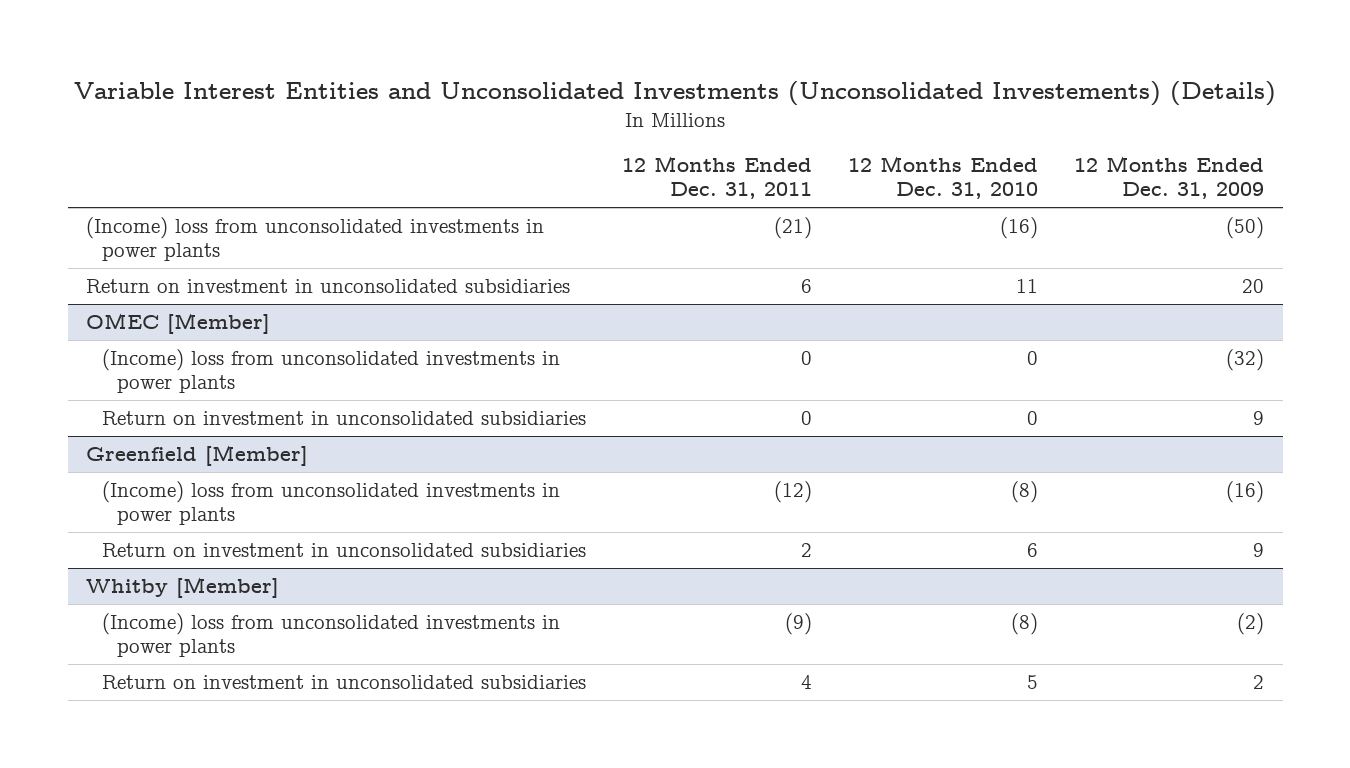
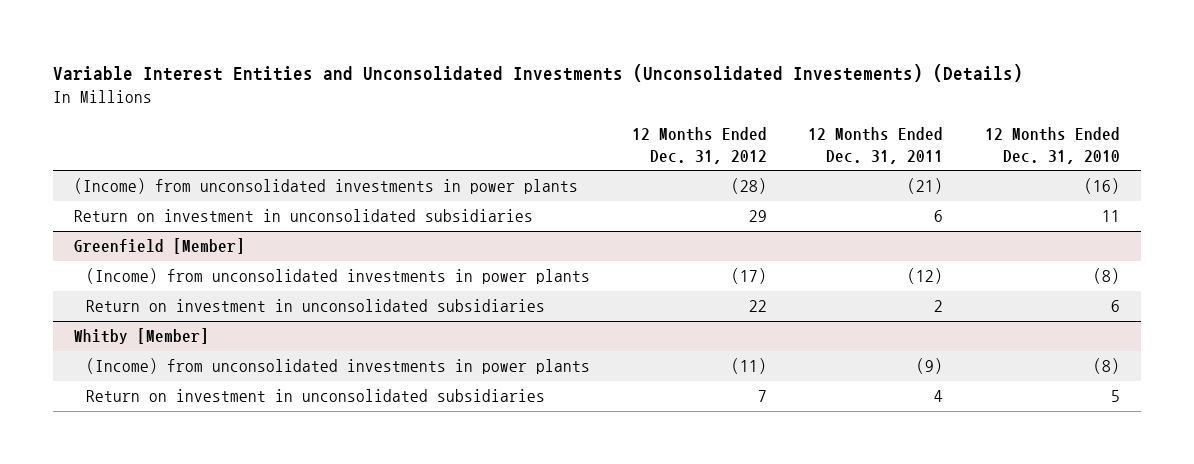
- | 12 Months Ended Dec. 31, 2011 | 12 Months Ended Dec. 31, 2010 | 12 Months Ended Dec. 31, 2009
+ | 12 Months Ended Dec. 31, 2012 | 12 Months Ended Dec. 31, 2011 | 12 Months Ended Dec. 31, 2010
- (Income) loss from unconsolidated investments in power plants | (21) | (16) | (50)
+ (Income) from unconsolidated investments in power plants | (28) | (21) | (16)
- OMEC [Member]
- (Income) loss from unconsolidated investments in power plants | 0 | 0 | (32)
- Return on investment in unconsolidated subsidiaries | 0 | 0 | 9
@ Greenfield [Member]
- (Income) loss from unconsolidated investments in power plants | (12) | (8) | (16)
+ (Income) from unconsolidated investments in power plants | (17) | (12) | (8)
@ Whitby [Member]
- (Income) loss from unconsolidated investments in power plants | (9) | (8) | (2)
+ (Income) from unconsolidated investments in power plants | (11) | (9) | (8)

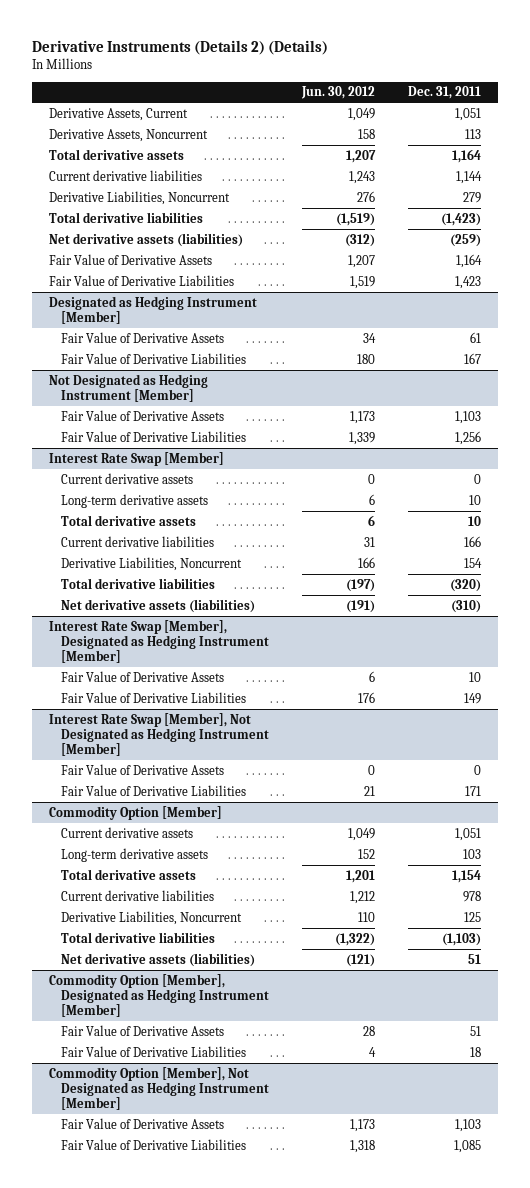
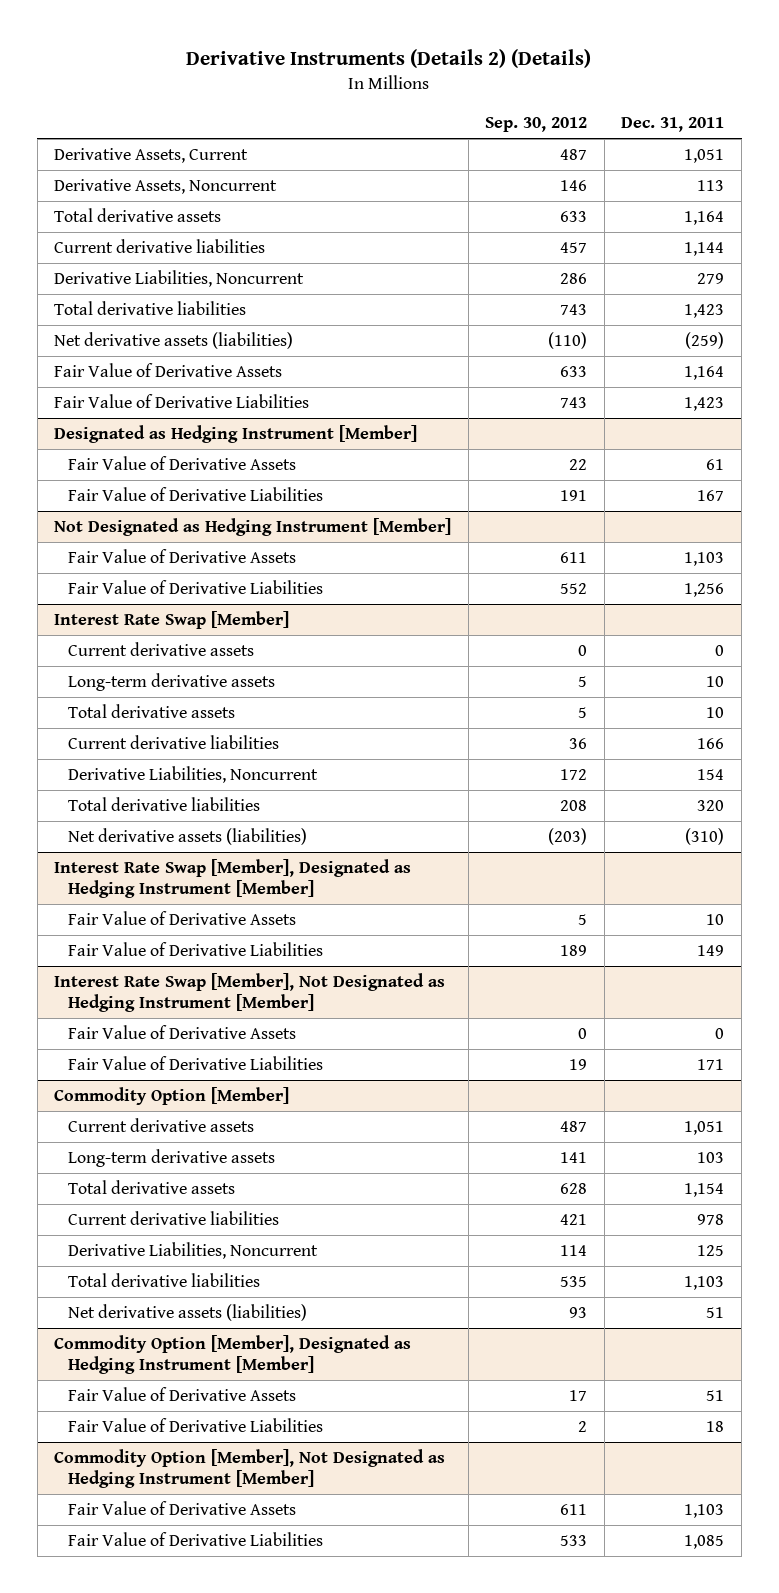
- | Jun. 30, 2012 | Dec. 31, 2011
+ | Sep. 30, 2012 | Dec. 31, 2011
- Total derivative liabilities | (1,519) | (1,423)
+ Total derivative liabilities | 743 | 1,423
@ Interest Rate Swap [Member]
- Total derivative liabilities | (197) | (320)
+ Total derivative liabilities | 208 | 320
@ Commodity Option [Member]
- Total derivative liabilities | (1,322) | (1,103)
+ Total derivative liabilities | 535 | 1,103

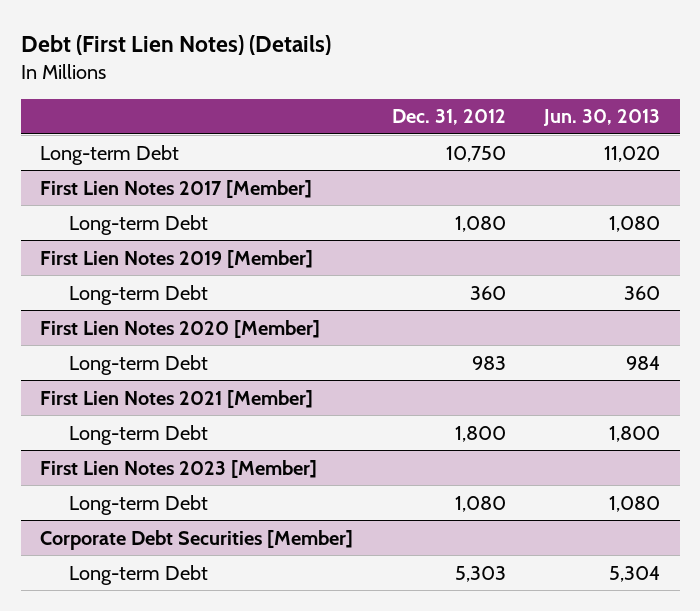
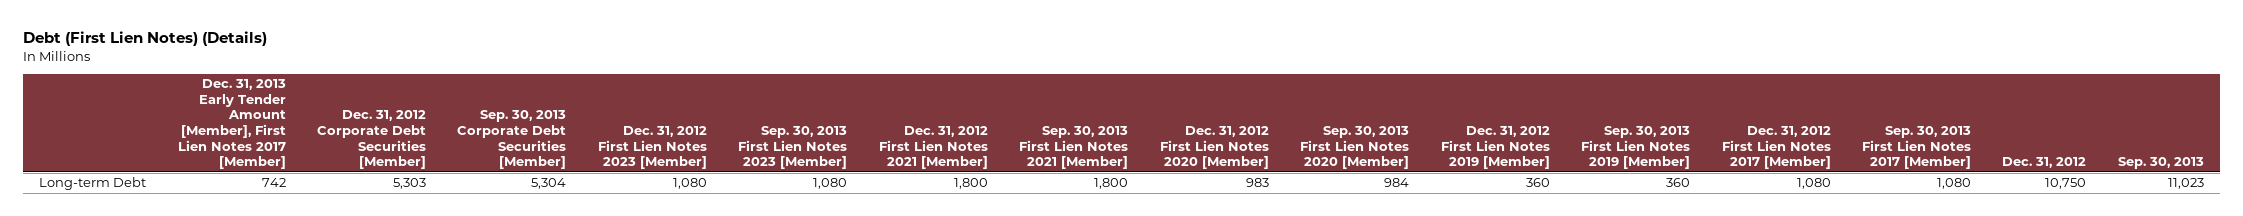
- | Dec. 31, 2012 | Jun. 30, 2013
+ | Dec. 31, 2013 Early Tender Amount [Member], First Lien Notes 2017 [Member] | Dec. 31, 2012 Corporate Debt Securities [Member] | Sep. 30, 2013 Corporate Debt Securities [Member] | Dec. 31, 2012 First Lien Notes 2023 [Member] | Sep. 30, 2013 First Lien Notes 2023 [Member] | Dec. 31, 2012 First Lien Notes 2021 [Member] | Sep. 30, 2013 First Lien Notes 2021 [Member] | Dec. 31, 2012 First Lien Notes 2020 [Member] | Sep. 30, 2013 First Lien Notes 2020 [Member] | Dec. 31, 2012 First Lien Notes 2019 [Member] | Sep. 30, 2013 First Lien Notes 2019 [Member] | Dec. 31, 2012 First Lien Notes 2017 [Member] | Sep. 30, 2013 First Lien Notes 2017 [Member] | Dec. 31, 2012 | Sep. 30, 2013
- First Lien Notes 2017 [Member]
- Long-term Debt | 1,080 | 1,080
- First Lien Notes 2019 [Member]
- Long-term Debt | 360 | 360
- First Lien Notes 2020 [Member]
- Long-term Debt | 983 | 984
- First Lien Notes 2021 [Member]
- Long-term Debt | 1,800 | 1,800
- First Lien Notes 2023 [Member]
- Long-term Debt | 1,080 | 1,080
- Corporate Debt Securities [Member]
- Long-term Debt | 5,303 | 5,304

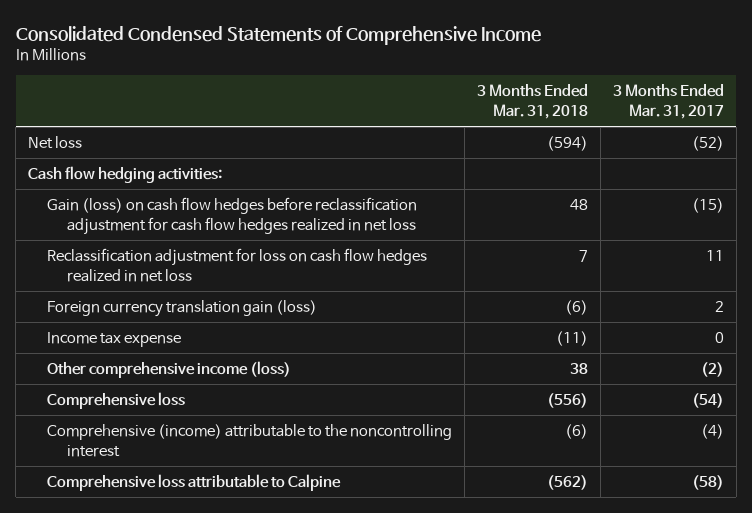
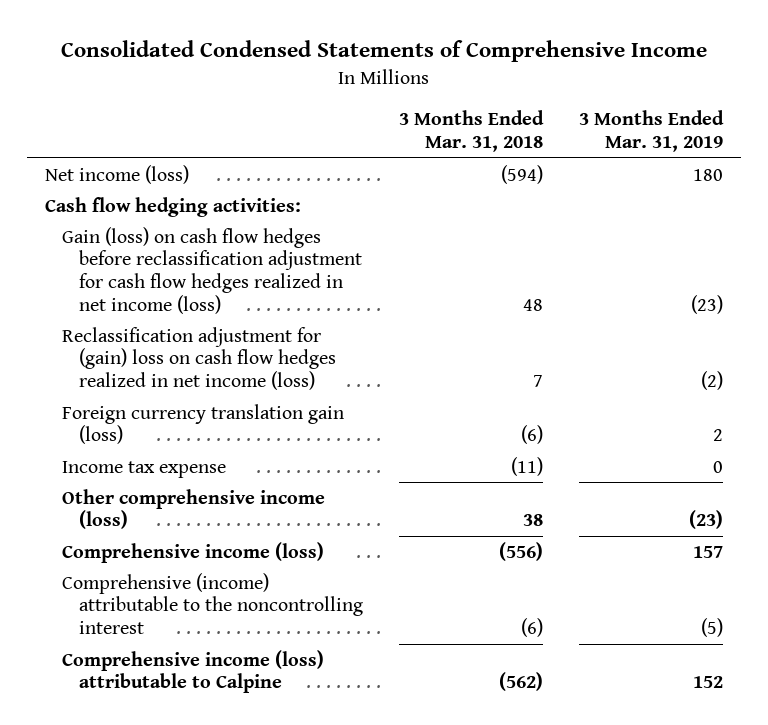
- | 3 Months Ended Mar. 31, 2018 | 3 Months Ended Mar. 31, 2017
+ | 3 Months Ended Mar. 31, 2018 | 3 Months Ended Mar. 31, 2019
- Net loss | (594) | (52)
+ Net income (loss) | (594) | 180
- Gain (loss) on cash flow hedges before reclassification adjustment for cash flow hedges realized in net loss | 48 | (15)
- Reclassification adjustment for loss on cash flow hedges realized in net loss | 7 | 11
+ Gain (loss) on cash flow hedges before reclassification adjustment for cash flow hedges realized in net income (loss) | 48 | (23)
+ Reclassification adjustment for (gain) loss on cash flow hedges realized in net income (loss) | 7 | (2)
- Comprehensive loss | (556) | (54)
+ Comprehensive income (loss) | (556) | 157
- Comprehensive loss attributable to Calpine | (562) | (58)
+ Comprehensive income (loss) attributable to Calpine | (562) | 152

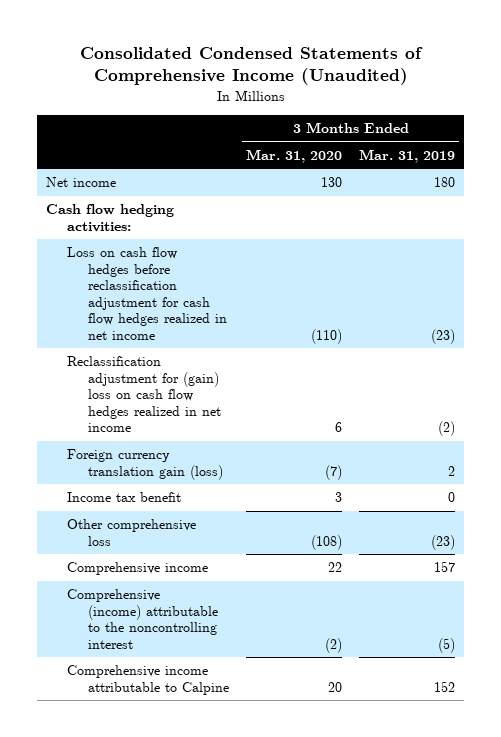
- Consolidated Condensed Statements of Comprehensive Income
+ Consolidated Condensed Statements of Comprehensive Income (Unaudited)
- | 3 Months Ended Mar. 31, 2018 | 3 Months Ended Mar. 31, 2019
+ | 3 Months Ended Mar. 31, 2020 | 3 Months Ended Mar. 31, 2019
- Net income (loss) | (594) | 180
+ Net income | 130 | 180
- Gain (loss) on cash flow hedges before reclassification adjustment for cash flow hedges realized in net income (loss) | 48 | (23)
- Reclassification adjustment for (gain) loss on cash flow hedges realized in net income (loss) | 7 | (2)
+ Loss on cash flow hedges before reclassification adjustment for cash flow hedges realized in net income | (110) | (23)
+ Reclassification adjustment for (gain) loss on cash flow hedges realized in net income | 6 | (2)
- Income tax expense | (11) | 0
- Other comprehensive income (loss) | 38 | (23)
- Comprehensive income (loss) | (556) | 157
+ Income tax benefit | 3 | 0
+ Other comprehensive loss | (108) | (23)
+ Comprehensive income | 22 | 157
- Comprehensive income (loss) attributable to Calpine | (562) | 152
+ Comprehensive income attributable to Calpine | 20 | 152

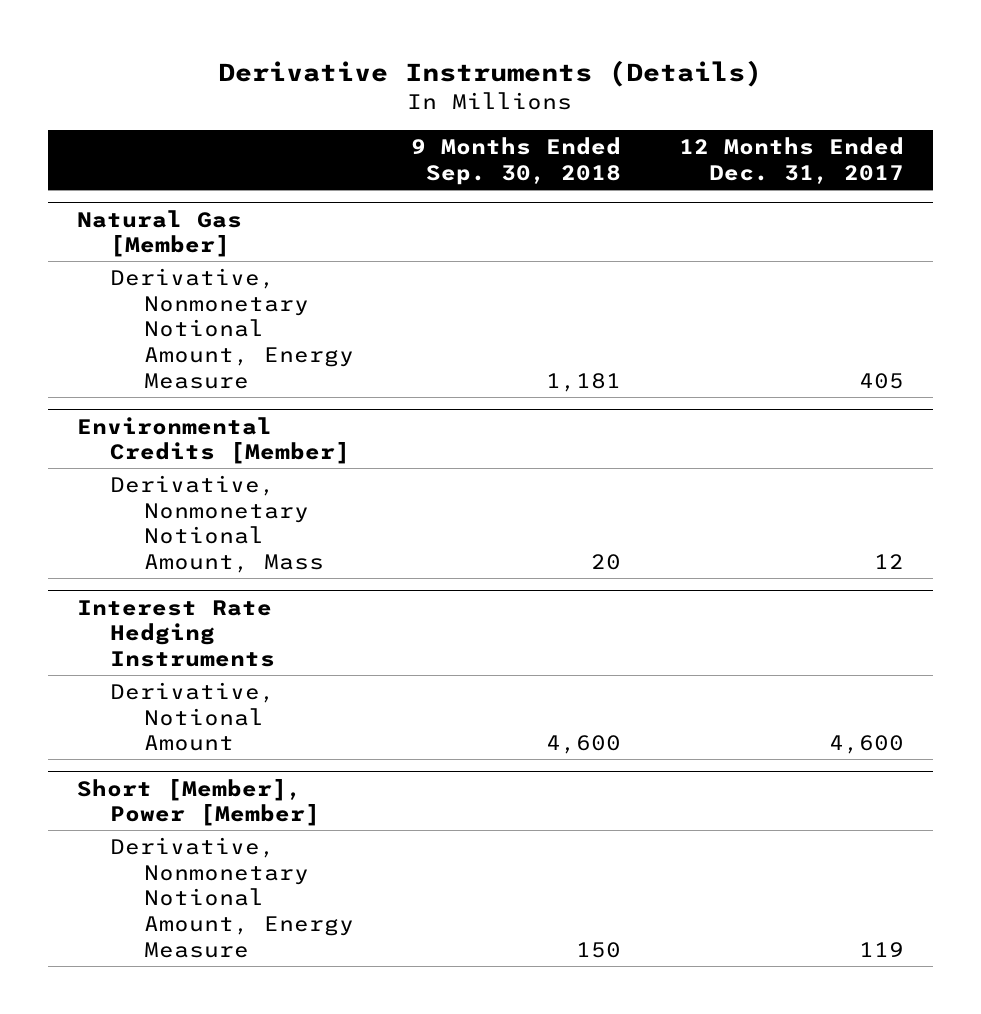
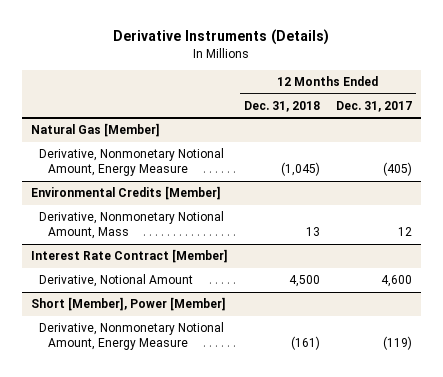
- | 9 Months Ended Sep. 30, 2018 | 12 Months Ended Dec. 31, 2017
+ | 12 Months Ended Dec. 31, 2018 | 12 Months Ended Dec. 31, 2017
@ Natural Gas [Member]
- Derivative, Nonmonetary Notional Amount, Energy Measure | 1,181 | 405
+ Derivative, Nonmonetary Notional Amount, Energy Measure | (1,045) | (405)
- Interest Rate Hedging Instruments
+ Interest Rate Contract [Member]
@ Short [Member], Power [Member]
- Derivative, Nonmonetary Notional Amount, Energy Measure | 150 | 119
+ Derivative, Nonmonetary Notional Amount, Energy Measure | (161) | (119)

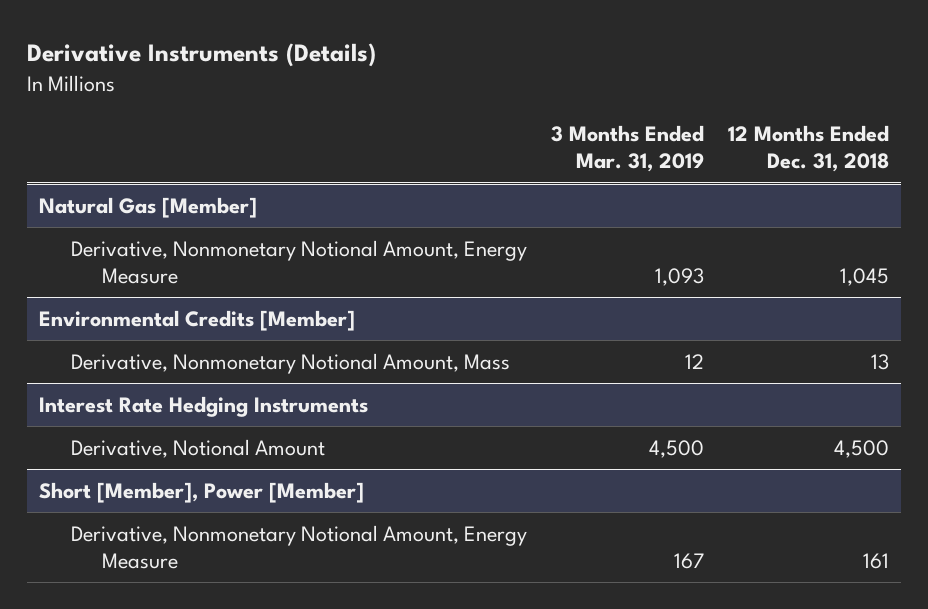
- | 12 Months Ended Dec. 31, 2018 | 12 Months Ended Dec. 31, 2017
+ | 3 Months Ended Mar. 31, 2019 | 12 Months Ended Dec. 31, 2018
@ Natural Gas [Member]
- Derivative, Nonmonetary Notional Amount, Energy Measure | (1,045) | (405)
+ Derivative, Nonmonetary Notional Amount, Energy Measure | 1,093 | 1,045
- Interest Rate Contract [Member]
+ Interest Rate Hedging Instruments
@ Short [Member], Power [Member]
- Derivative, Nonmonetary Notional Amount, Energy Measure | (161) | (119)
+ Derivative, Nonmonetary Notional Amount, Energy Measure | 167 | 161

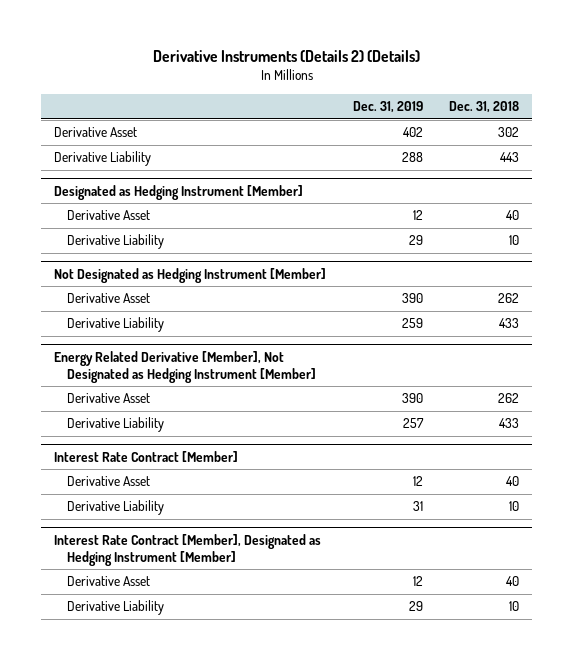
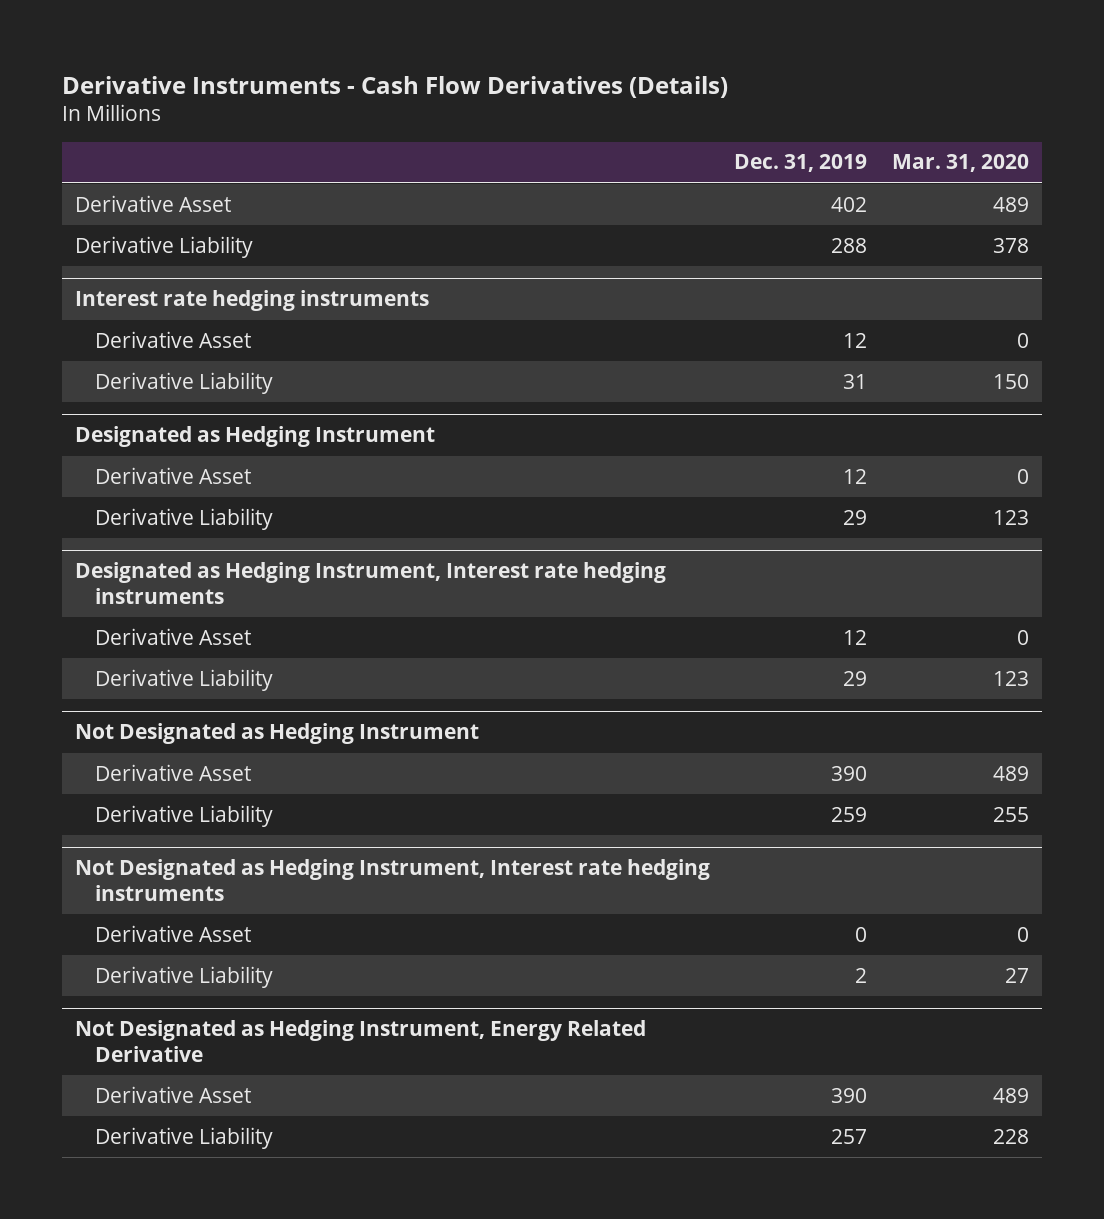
- Derivative Instruments (Details 2) (Details)
+ Derivative Instruments - Cash Flow Derivatives (Details)
- | Dec. 31, 2019 | Dec. 31, 2018
+ | Dec. 31, 2019 | Mar. 31, 2020
- Designated as Hedging Instrument [Member]
+ Interest rate hedging instruments
+ Derivative Liability | 31 | 150
+ Designated as Hedging Instrument
+ Derivative Asset | 12 | 0
- Not Designated as Hedging Instrument [Member]
+ Designated as Hedging Instrument, Interest rate hedging instruments
+ Derivative Asset | 12 | 0
+ Derivative Liability | 29 | 123
+ Not Designated as Hedging Instrument
- Energy Related Derivative [Member], Not Designated as Hedging Instrument [Member]
+ Not Designated as Hedging Instrument, Interest rate hedging instruments
+ Derivative Asset | 0 | 0
+ Derivative Liability | 2 | 27
+ Not Designated as Hedging Instrument, Energy Related Derivative
- Interest Rate Contract [Member]
- Derivative Asset | 12 | 40
- Derivative Liability | 31 | 10
- Interest Rate Contract [Member], Designated as Hedging Instrument [Member]
- Derivative Asset | 12 | 40
- Derivative Liability | 29 | 10

